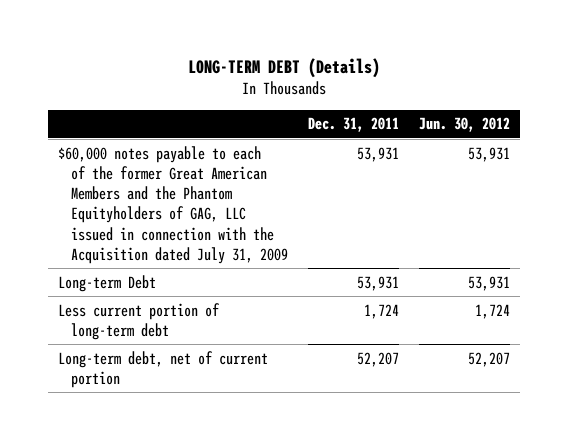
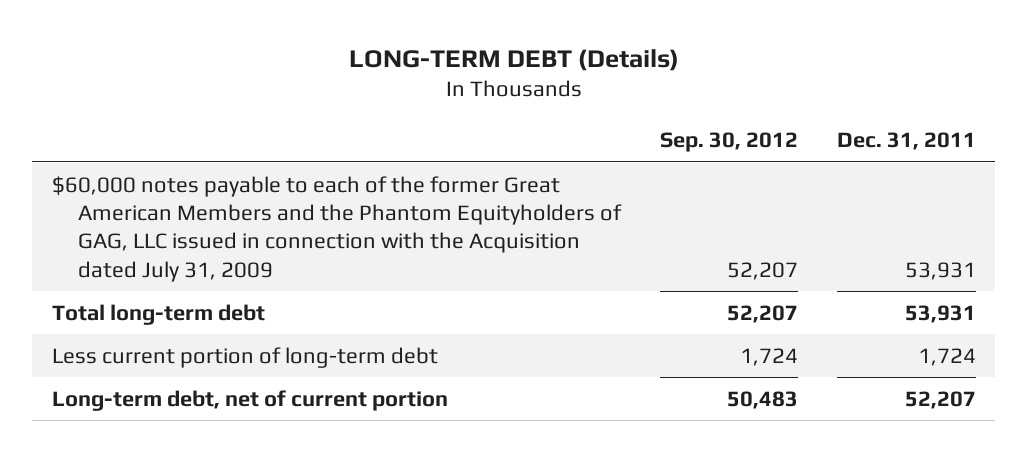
- | Dec. 31, 2011 | Jun. 30, 2012
+ | Sep. 30, 2012 | Dec. 31, 2011
- Long-term Debt | 53,931 | 53,931
+ Total long-term debt | 52,207 | 53,931

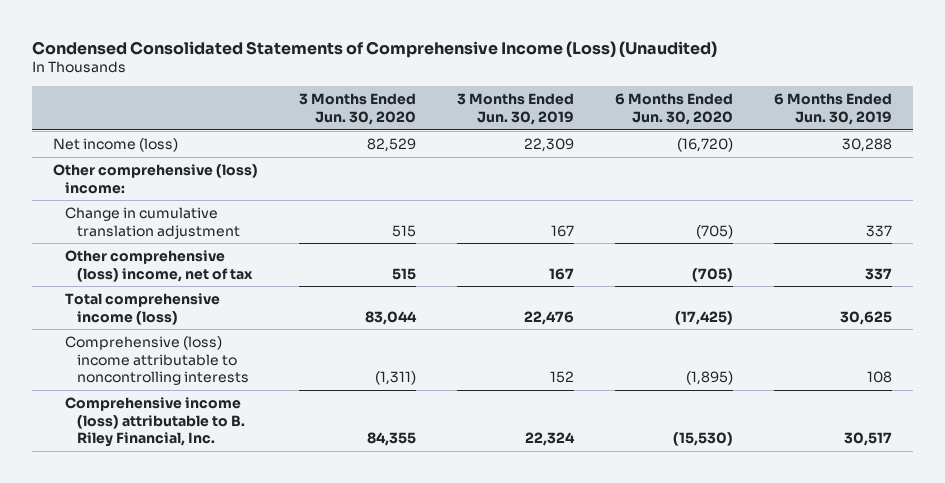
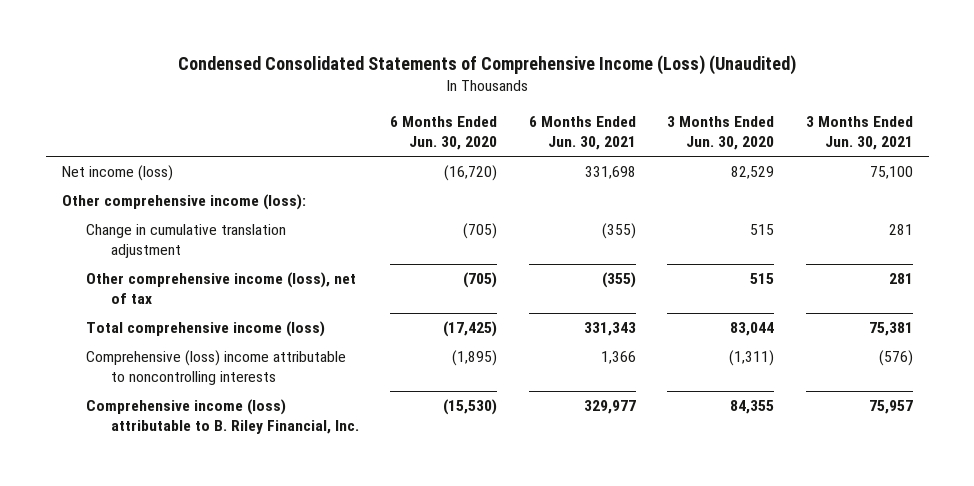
- | 3 Months Ended Jun. 30, 2020 | 3 Months Ended Jun. 30, 2019 | 6 Months Ended Jun. 30, 2020 | 6 Months Ended Jun. 30, 2019
+ | 6 Months Ended Jun. 30, 2020 | 6 Months Ended Jun. 30, 2021 | 3 Months Ended Jun. 30, 2020 | 3 Months Ended Jun. 30, 2021
- Other comprehensive (loss) income:
+ Other comprehensive income (loss):
- Other comprehensive (loss) income, net of tax | 515 | 167 | (705) | 337
+ Other comprehensive income (loss), net of tax | (705) | (355) | 515 | 281

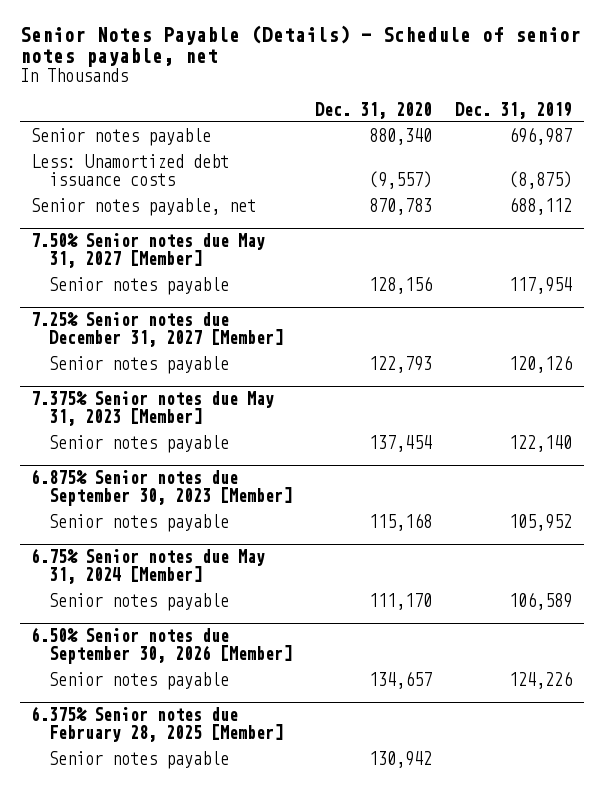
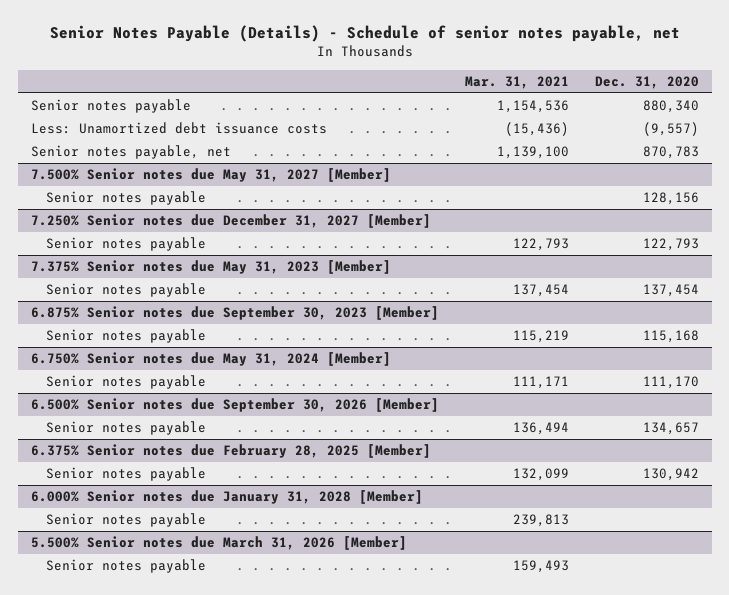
- | Dec. 31, 2020 | Dec. 31, 2019
+ | Mar. 31, 2021 | Dec. 31, 2020
- 7.50% Senior notes due May 31, 2027 [Member]
+ 7.500% Senior notes due May 31, 2027 [Member]
- 7.25% Senior notes due December 31, 2027 [Member]
+ 7.250% Senior notes due December 31, 2027 [Member]
- 6.75% Senior notes due May 31, 2024 [Member]
+ 6.750% Senior notes due May 31, 2024 [Member]
- 6.50% Senior notes due September 30, 2026 [Member]
+ 6.500% Senior notes due September 30, 2026 [Member]
+ 6.000% Senior notes due January 31, 2028 [Member]
+ Senior notes payable | 239,813 |
+ 5.500% Senior notes due March 31, 2026 [Member]
+ Senior notes payable | 159,493 |

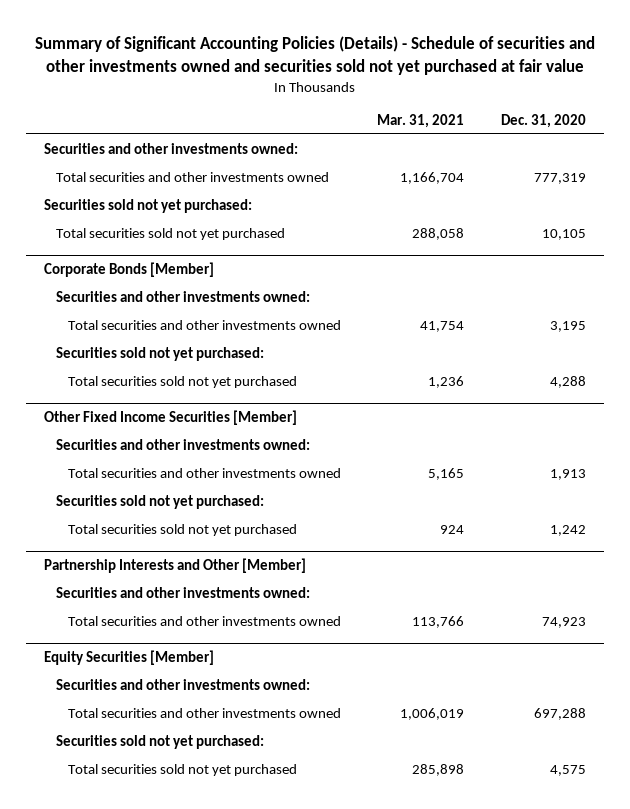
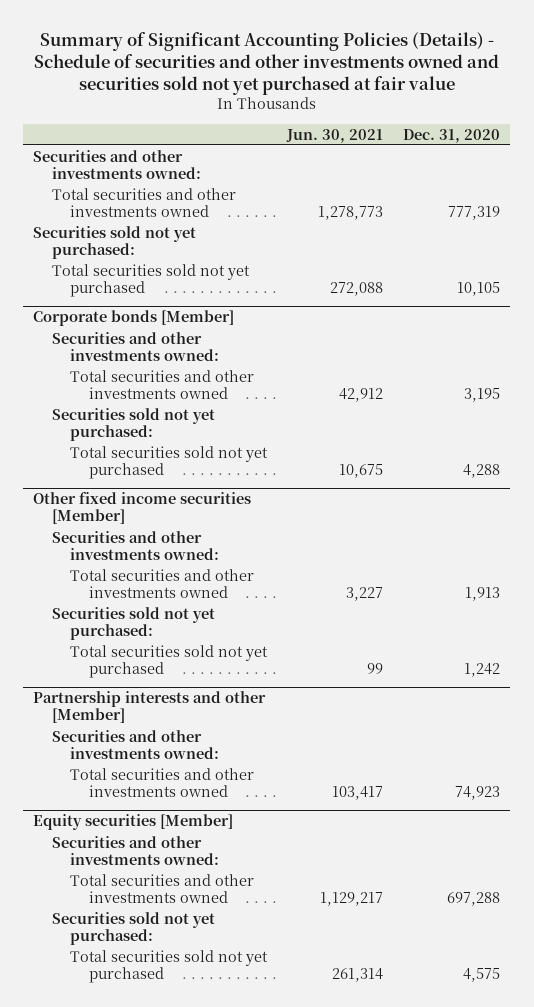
- | Mar. 31, 2021 | Dec. 31, 2020
+ | Jun. 30, 2021 | Dec. 31, 2020
- Corporate Bonds [Member]
+ Corporate bonds [Member]
- Other Fixed Income Securities [Member]
+ Other fixed income securities [Member]
- Partnership Interests and Other [Member]
+ Partnership interests and other [Member]
- Equity Securities [Member]
+ Equity securities [Member]

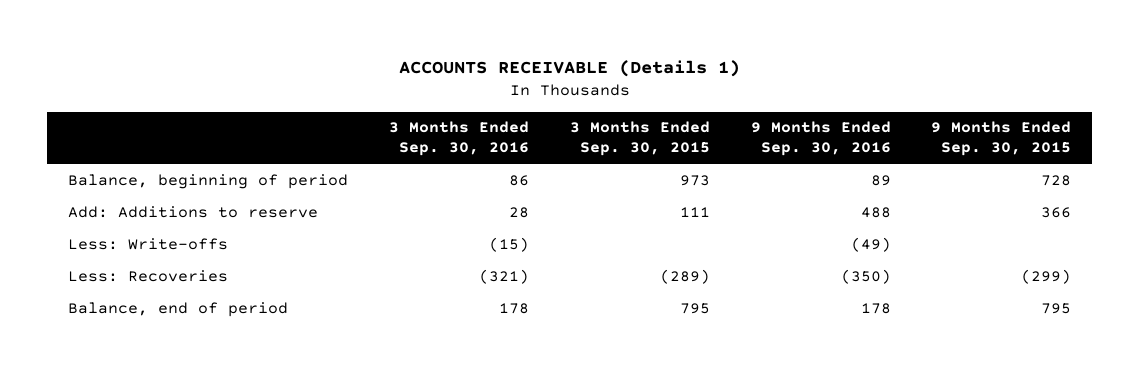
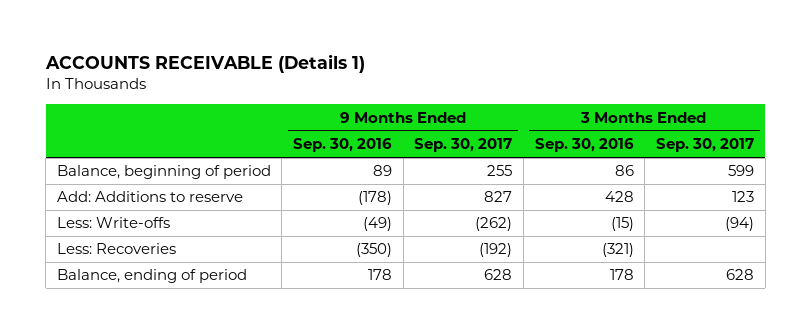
- | 3 Months Ended Sep. 30, 2016 | 3 Months Ended Sep. 30, 2015 | 9 Months Ended Sep. 30, 2016 | 9 Months Ended Sep. 30, 2015
+ | 9 Months Ended Sep. 30, 2016 | 9 Months Ended Sep. 30, 2017 | 3 Months Ended Sep. 30, 2016 | 3 Months Ended Sep. 30, 2017
- Add: Additions to reserve | 28 | 111 | 488 | 366
+ Add: Additions to reserve | (178) | 827 | 428 | 123
- Balance, end of period | 178 | 795 | 178 | 795
+ Balance, ending of period | 178 | 628 | 178 | 628

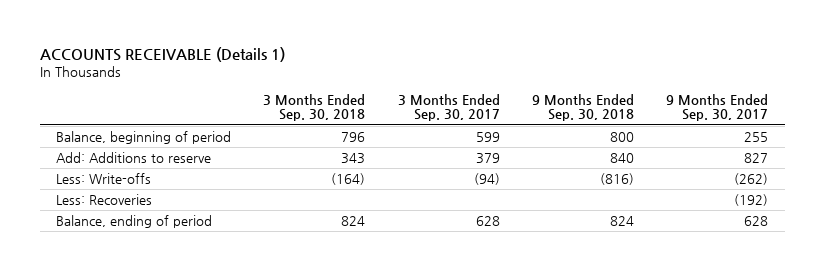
- | 9 Months Ended Sep. 30, 2016 | 9 Months Ended Sep. 30, 2017 | 3 Months Ended Sep. 30, 2016 | 3 Months Ended Sep. 30, 2017
+ | 3 Months Ended Sep. 30, 2018 | 3 Months Ended Sep. 30, 2017 | 9 Months Ended Sep. 30, 2018 | 9 Months Ended Sep. 30, 2017
- Add: Additions to reserve | (178) | 827 | 428 | 123
+ Add: Additions to reserve | 343 | 379 | 840 | 827

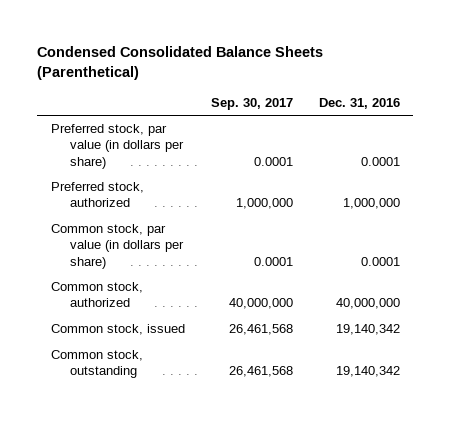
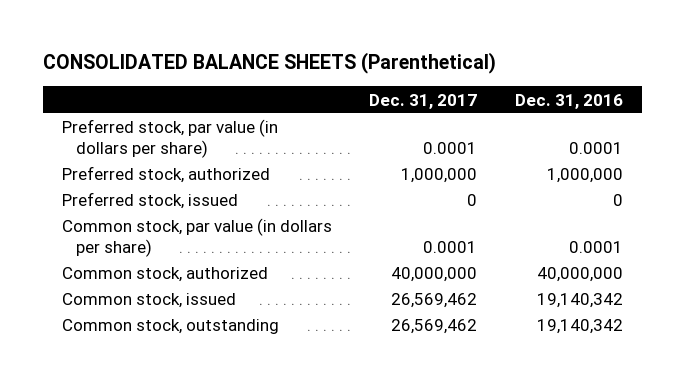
- Condensed Consolidated Balance Sheets (Parenthetical)
+ CONSOLIDATED BALANCE SHEETS (Parenthetical)
- | Sep. 30, 2017 | Dec. 31, 2016
+ | Dec. 31, 2017 | Dec. 31, 2016
+ Preferred stock, issued | 0 | 0

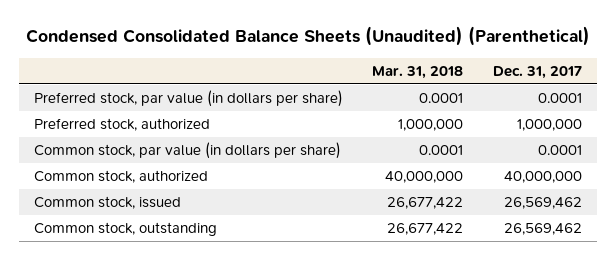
- CONSOLIDATED BALANCE SHEETS (Parenthetical)
+ Condensed Consolidated Balance Sheets (Unaudited) (Parenthetical)
- | Dec. 31, 2017 | Dec. 31, 2016
+ | Mar. 31, 2018 | Dec. 31, 2017
- Preferred stock, issued | 0 | 0

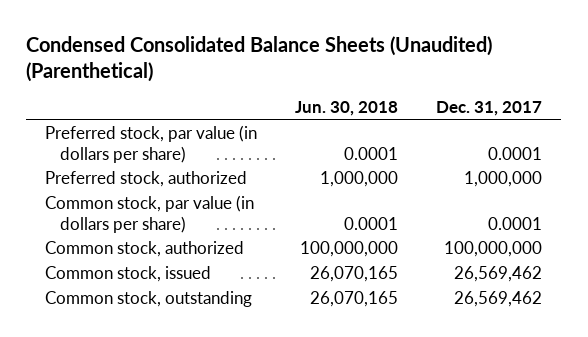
- | Mar. 31, 2018 | Dec. 31, 2017
+ | Jun. 30, 2018 | Dec. 31, 2017
- Common stock, authorized | 40,000,000 | 40,000,000
+ Common stock, authorized | 100,000,000 | 100,000,000

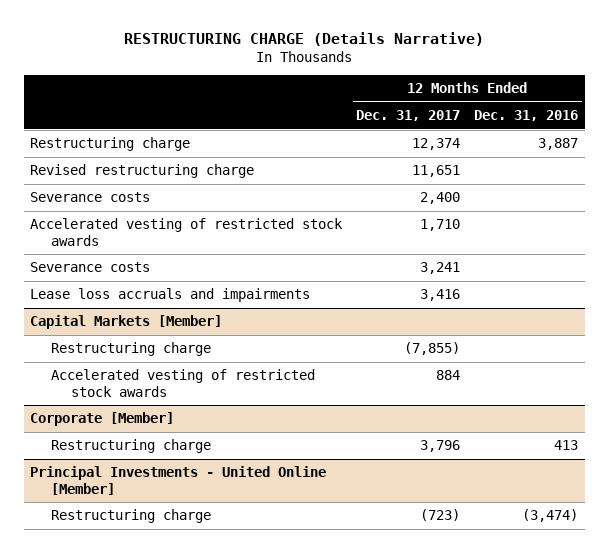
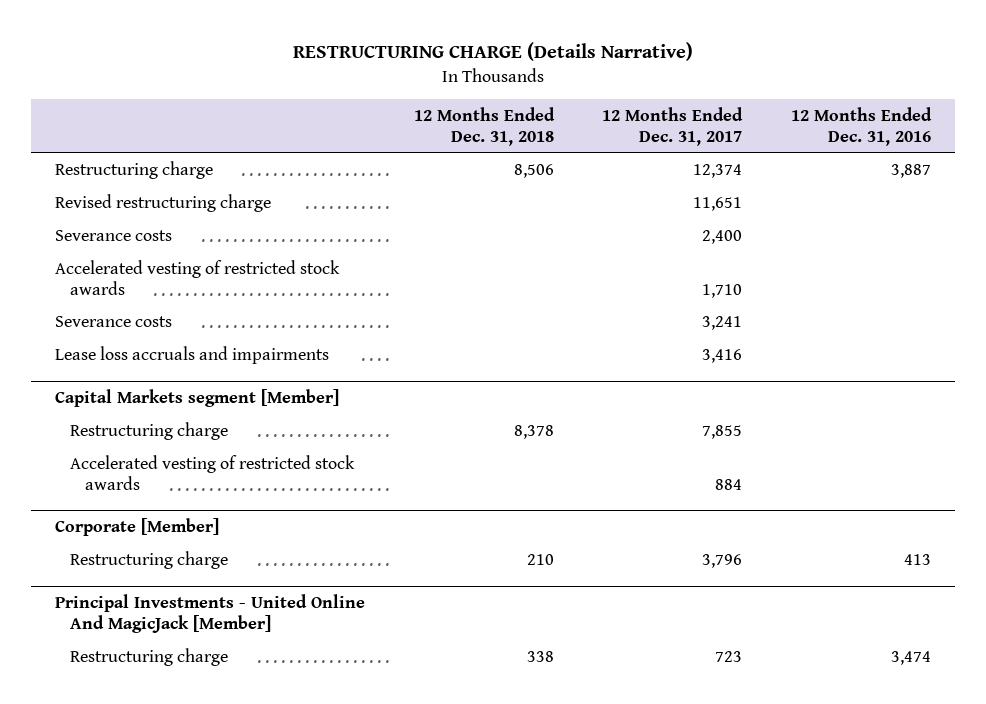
- | 12 Months Ended Dec. 31, 2017 | 12 Months Ended Dec. 31, 2016
+ | 12 Months Ended Dec. 31, 2018 | 12 Months Ended Dec. 31, 2017 | 12 Months Ended Dec. 31, 2016
- Capital Markets [Member]
- Restructuring charge | (7,855) |
+ Capital Markets segment [Member]
+ Restructuring charge | 8,378 | 7,855 |
- Principal Investments - United Online [Member]
- Restructuring charge | (723) | (3,474)
+ Principal Investments - United Online And MagicJack [Member]
+ Restructuring charge | 338 | 723 | 3,474

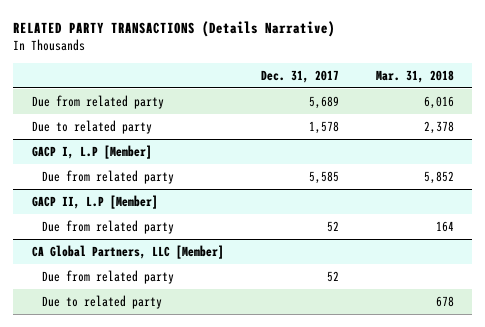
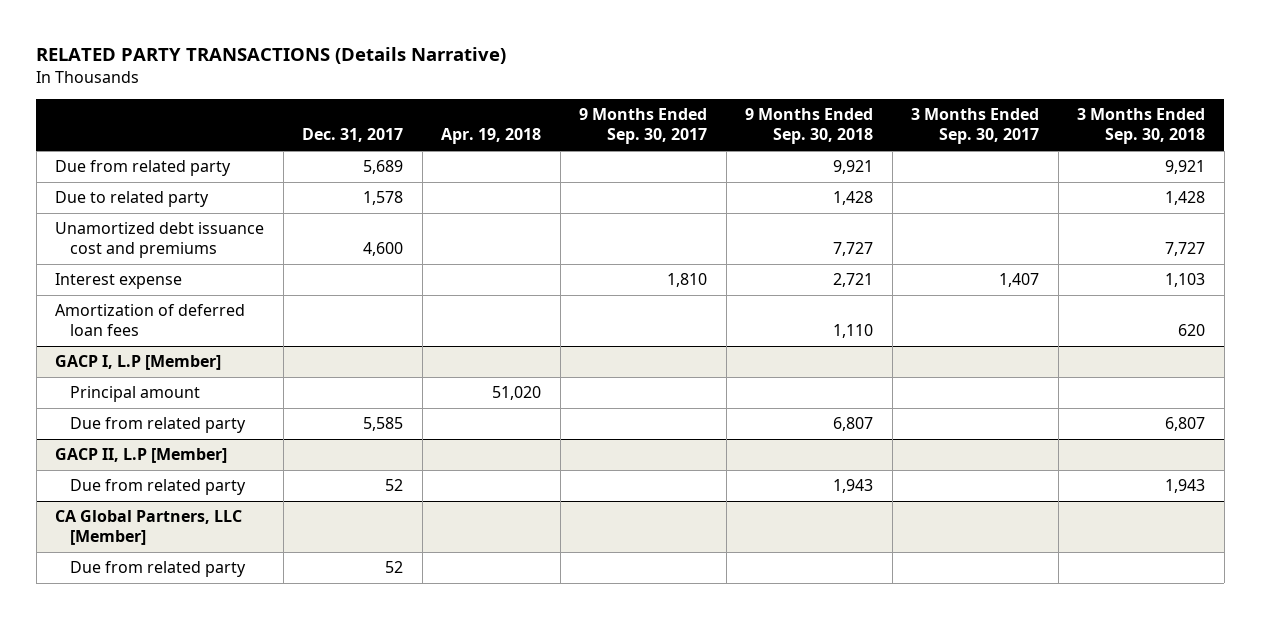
- | Dec. 31, 2017 | Mar. 31, 2018
+ | Dec. 31, 2017 | Apr. 19, 2018 | 9 Months Ended Sep. 30, 2017 | 9 Months Ended Sep. 30, 2018 | 3 Months Ended Sep. 30, 2017 | 3 Months Ended Sep. 30, 2018
+ Unamortized debt issuance cost and premiums | 4,600 | | | 7,727 | | 7,727
+ Interest expense | | | 1,810 | 2,721 | 1,407 | 1,103
+ Amortization of deferred loan fees | | | | 1,110 | | 620
@ GACP I, L.P [Member]
+ Principal amount | | 51,020 | | | |
@ CA Global Partners, LLC [Member]
- Due to related party | | 678

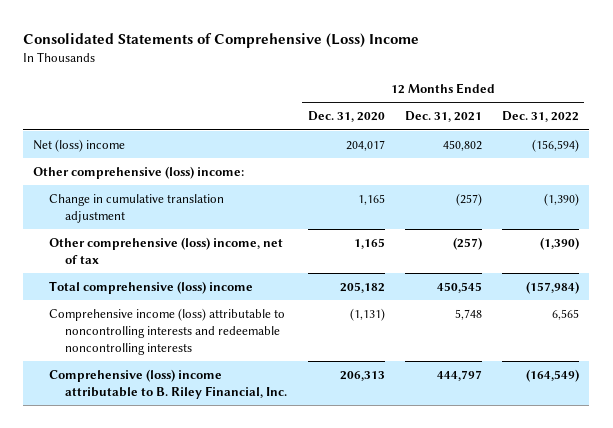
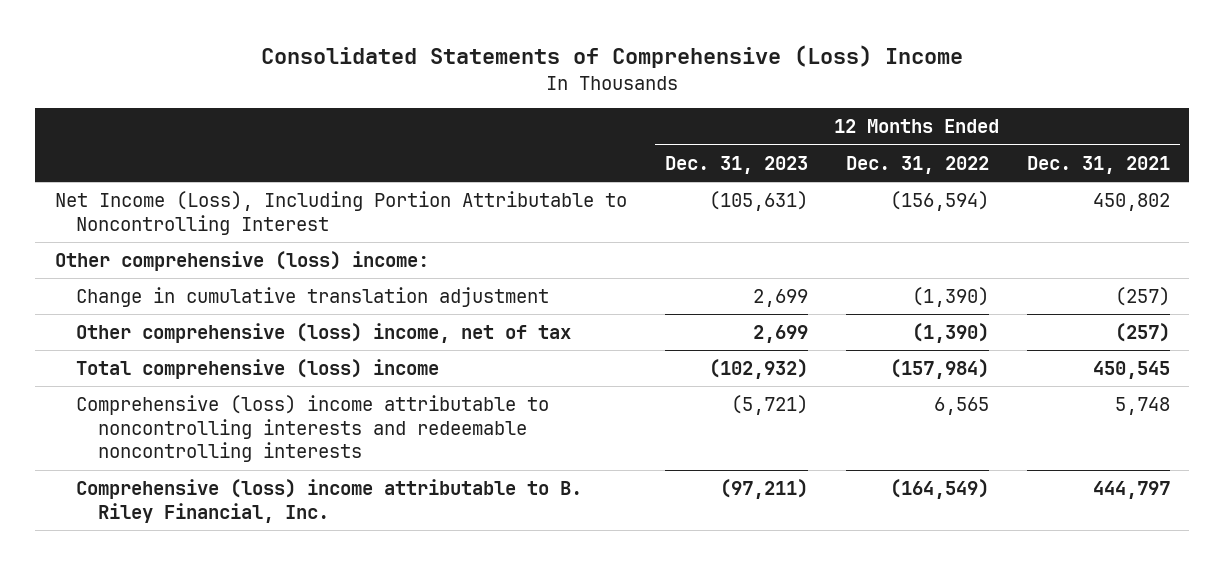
- | 12 Months Ended Dec. 31, 2020 | 12 Months Ended Dec. 31, 2021 | 12 Months Ended Dec. 31, 2022
+ | 12 Months Ended Dec. 31, 2023 | 12 Months Ended Dec. 31, 2022 | 12 Months Ended Dec. 31, 2021
- Net (loss) income | 204,017 | 450,802 | (156,594)
+ Net Income (Loss), Including Portion Attributable to Noncontrolling Interest | (105,631) | (156,594) | 450,802
- Comprehensive income (loss) attributable to noncontrolling interests and redeemable noncontrolling interests | (1,131) | 5,748 | 6,565
+ Comprehensive (loss) income attributable to noncontrolling interests and redeemable noncontrolling interests | (5,721) | 6,565 | 5,748

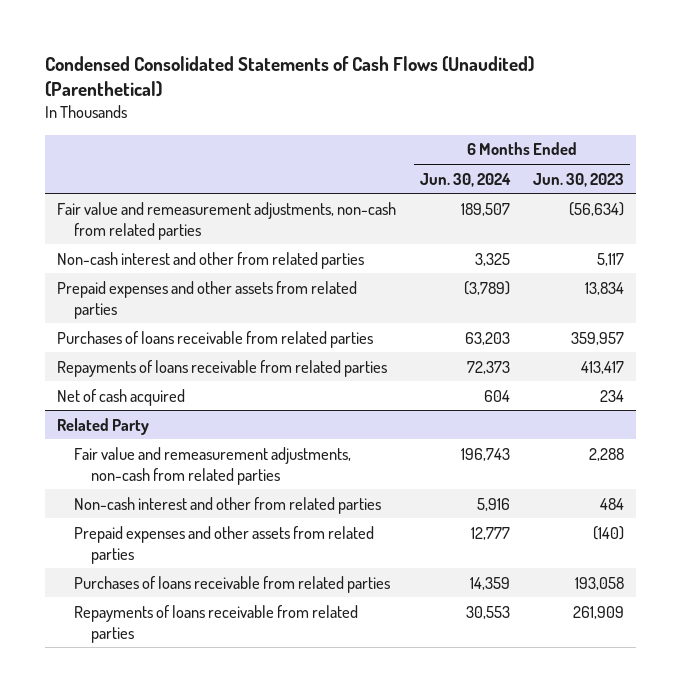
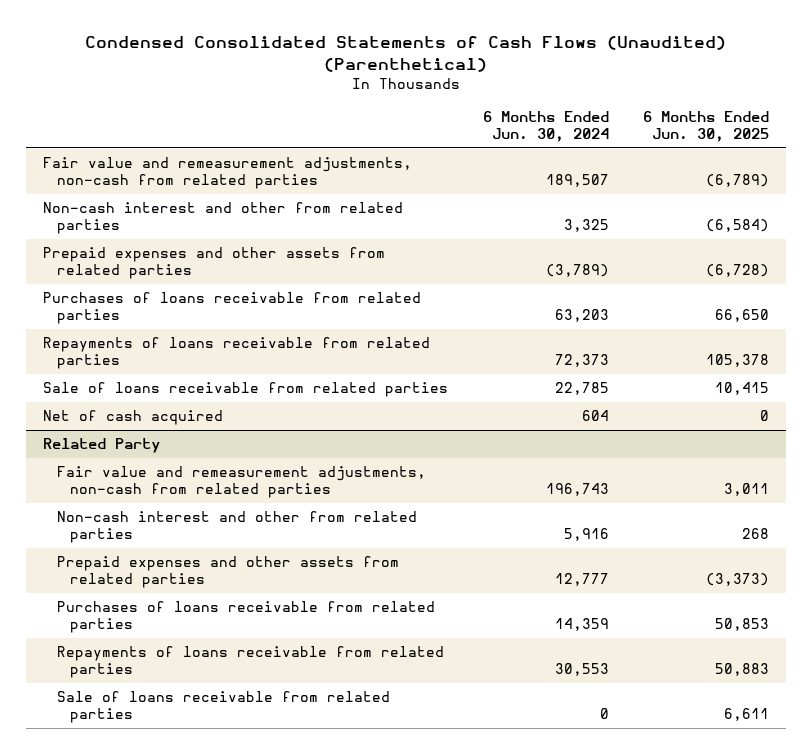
- | 6 Months Ended Jun. 30, 2024 | 6 Months Ended Jun. 30, 2023
+ | 6 Months Ended Jun. 30, 2024 | 6 Months Ended Jun. 30, 2025
+ Sale of loans receivable from related parties | 22,785 | 10,415
@ Related Party
+ Sale of loans receivable from related parties | 0 | 6,611

